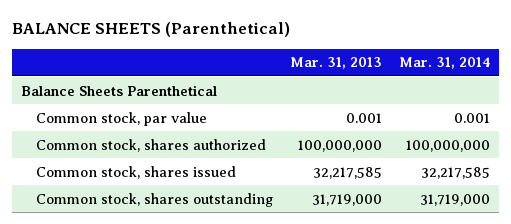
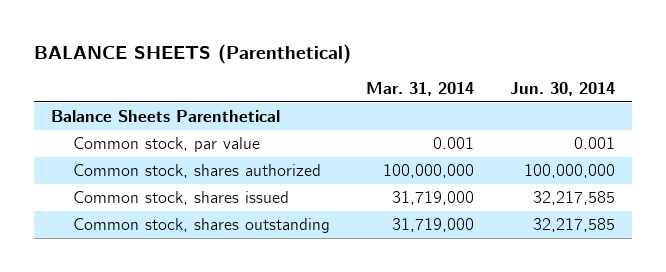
- | Mar. 31, 2013 | Mar. 31, 2014
+ | Mar. 31, 2014 | Jun. 30, 2014
- Common stock, shares issued | 32,217,585 | 32,217,585
+ Common stock, shares issued | 31,719,000 | 32,217,585

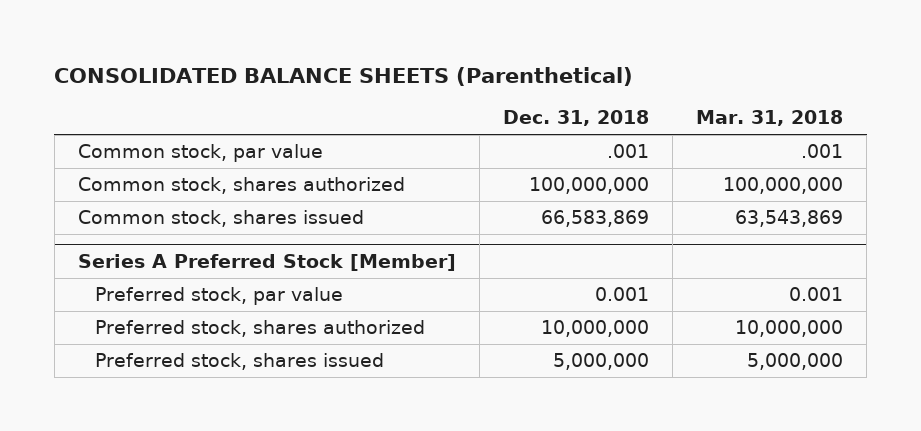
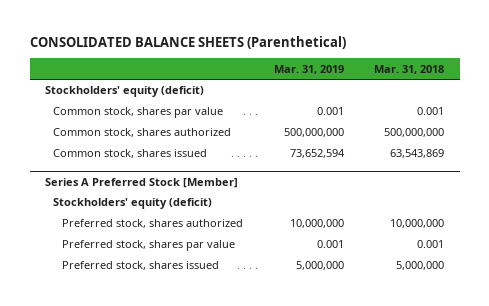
- | Dec. 31, 2018 | Mar. 31, 2018
+ | Mar. 31, 2019 | Mar. 31, 2018
- Common stock, par value | .001 | .001
- Common stock, shares authorized | 100,000,000 | 100,000,000
+ Stockholders' equity (deficit)
+ Common stock, shares par value | 0.001 | 0.001
+ Common stock, shares authorized | 500,000,000 | 500,000,000
@ Series A Preferred Stock [Member]
- Preferred stock, par value | 0.001 | 0.001
+ Stockholders' equity (deficit)
+ Preferred stock, shares par value | 0.001 | 0.001

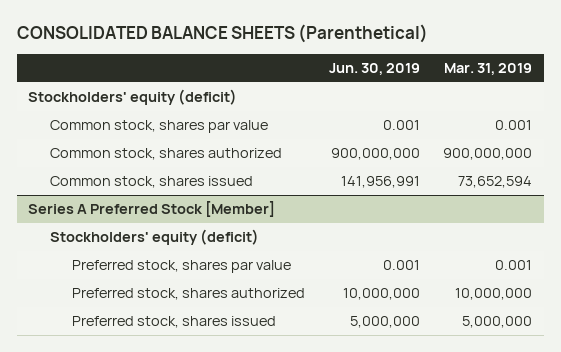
- | Mar. 31, 2019 | Mar. 31, 2018
+ | Jun. 30, 2019 | Mar. 31, 2019
- Common stock, shares authorized | 500,000,000 | 500,000,000
+ Common stock, shares authorized | 900,000,000 | 900,000,000
@ Series A Preferred Stock [Member]
moved down: Preferred stock, shares authorized | 10,000,000 | 10,000,000

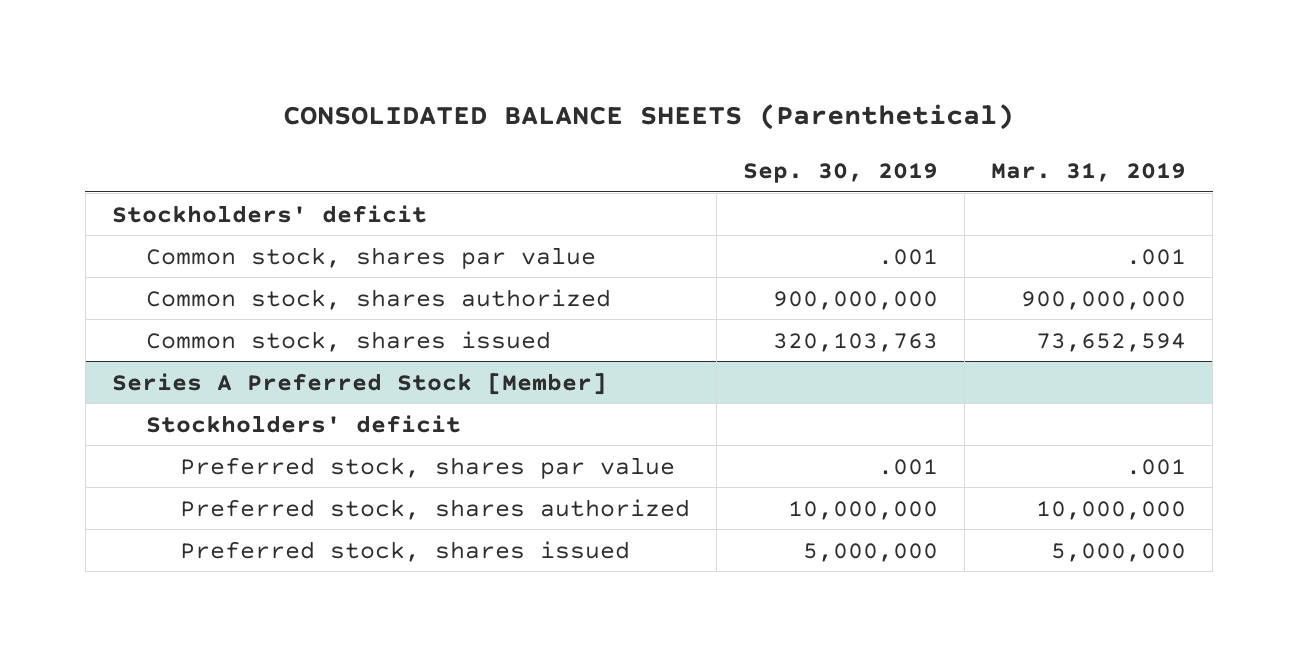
- | Jun. 30, 2019 | Mar. 31, 2019
+ | Sep. 30, 2019 | Mar. 31, 2019
- Stockholders' equity (deficit)
- Common stock, shares par value | 0.001 | 0.001
+ Stockholders' deficit
+ Common stock, shares par value | .001 | .001
@ Series A Preferred Stock [Member]
- Stockholders' equity (deficit)
- Preferred stock, shares par value | 0.001 | 0.001
+ Stockholders' deficit
+ Preferred stock, shares par value | .001 | .001

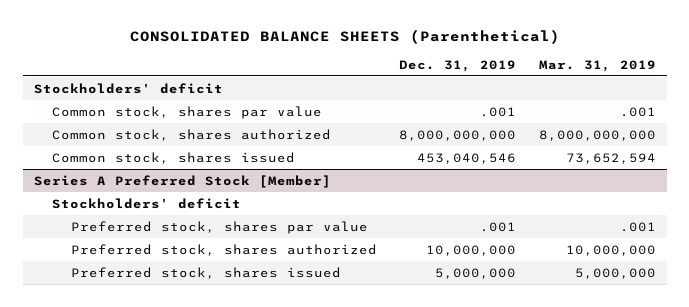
- | Sep. 30, 2019 | Mar. 31, 2019
+ | Dec. 31, 2019 | Mar. 31, 2019
- Common stock, shares authorized | 900,000,000 | 900,000,000
+ Common stock, shares authorized | 8,000,000,000 | 8,000,000,000

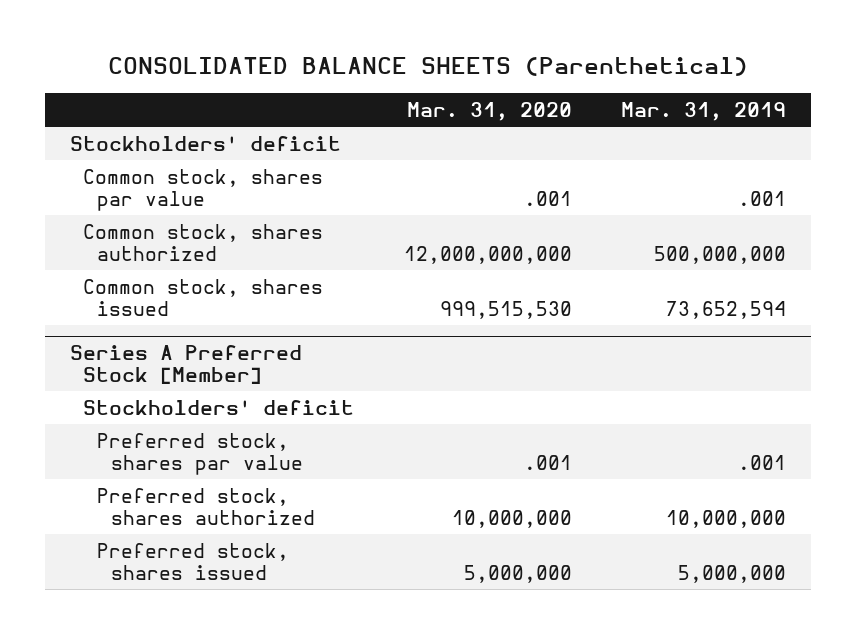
- | Dec. 31, 2019 | Mar. 31, 2019
+ | Mar. 31, 2020 | Mar. 31, 2019
- Common stock, shares authorized | 8,000,000,000 | 8,000,000,000
+ Common stock, shares authorized | 12,000,000,000 | 500,000,000

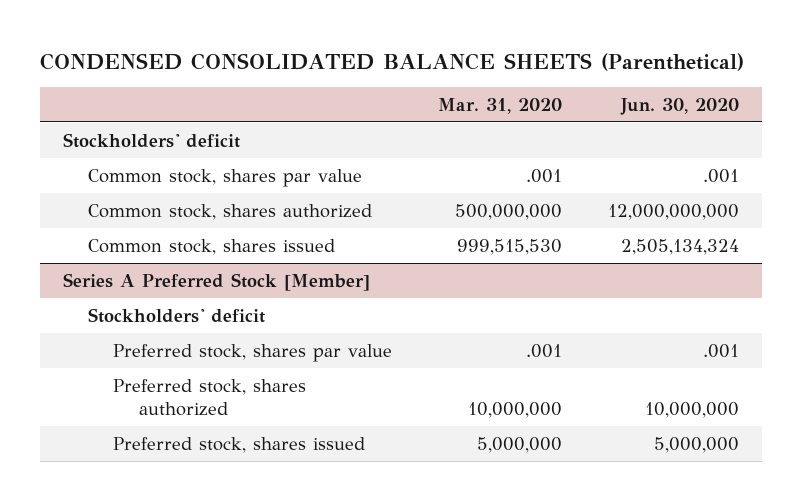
- CONSOLIDATED BALANCE SHEETS (Parenthetical)
+ CONDENSED CONSOLIDATED BALANCE SHEETS (Parenthetical)
- | Mar. 31, 2020 | Mar. 31, 2019
+ | Mar. 31, 2020 | Jun. 30, 2020
- Common stock, shares authorized | 12,000,000,000 | 500,000,000
+ Common stock, shares authorized | 500,000,000 | 12,000,000,000

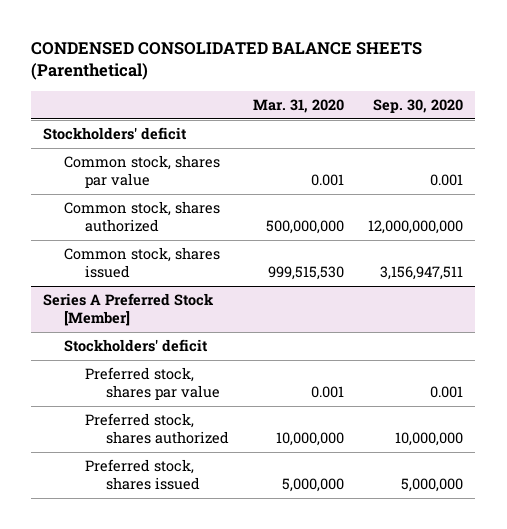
- | Mar. 31, 2020 | Jun. 30, 2020
+ | Mar. 31, 2020 | Sep. 30, 2020
- Common stock, shares par value | .001 | .001
+ Common stock, shares par value | 0.001 | 0.001
@ Series A Preferred Stock [Member]
- Preferred stock, shares par value | .001 | .001
+ Preferred stock, shares par value | 0.001 | 0.001

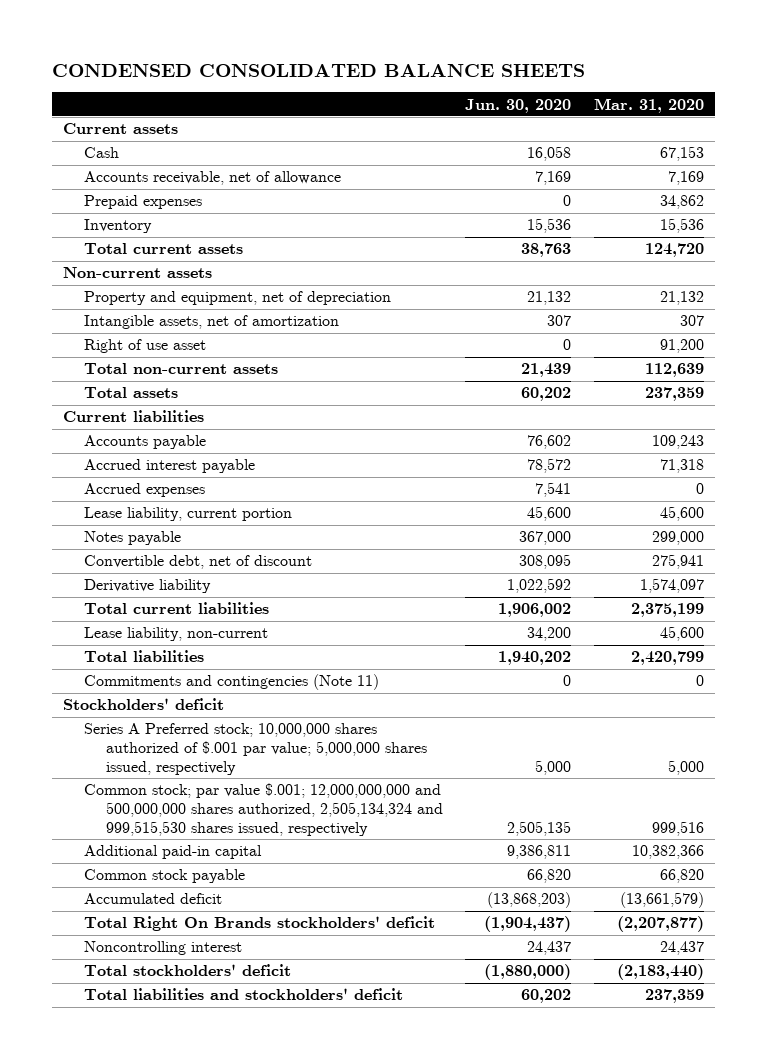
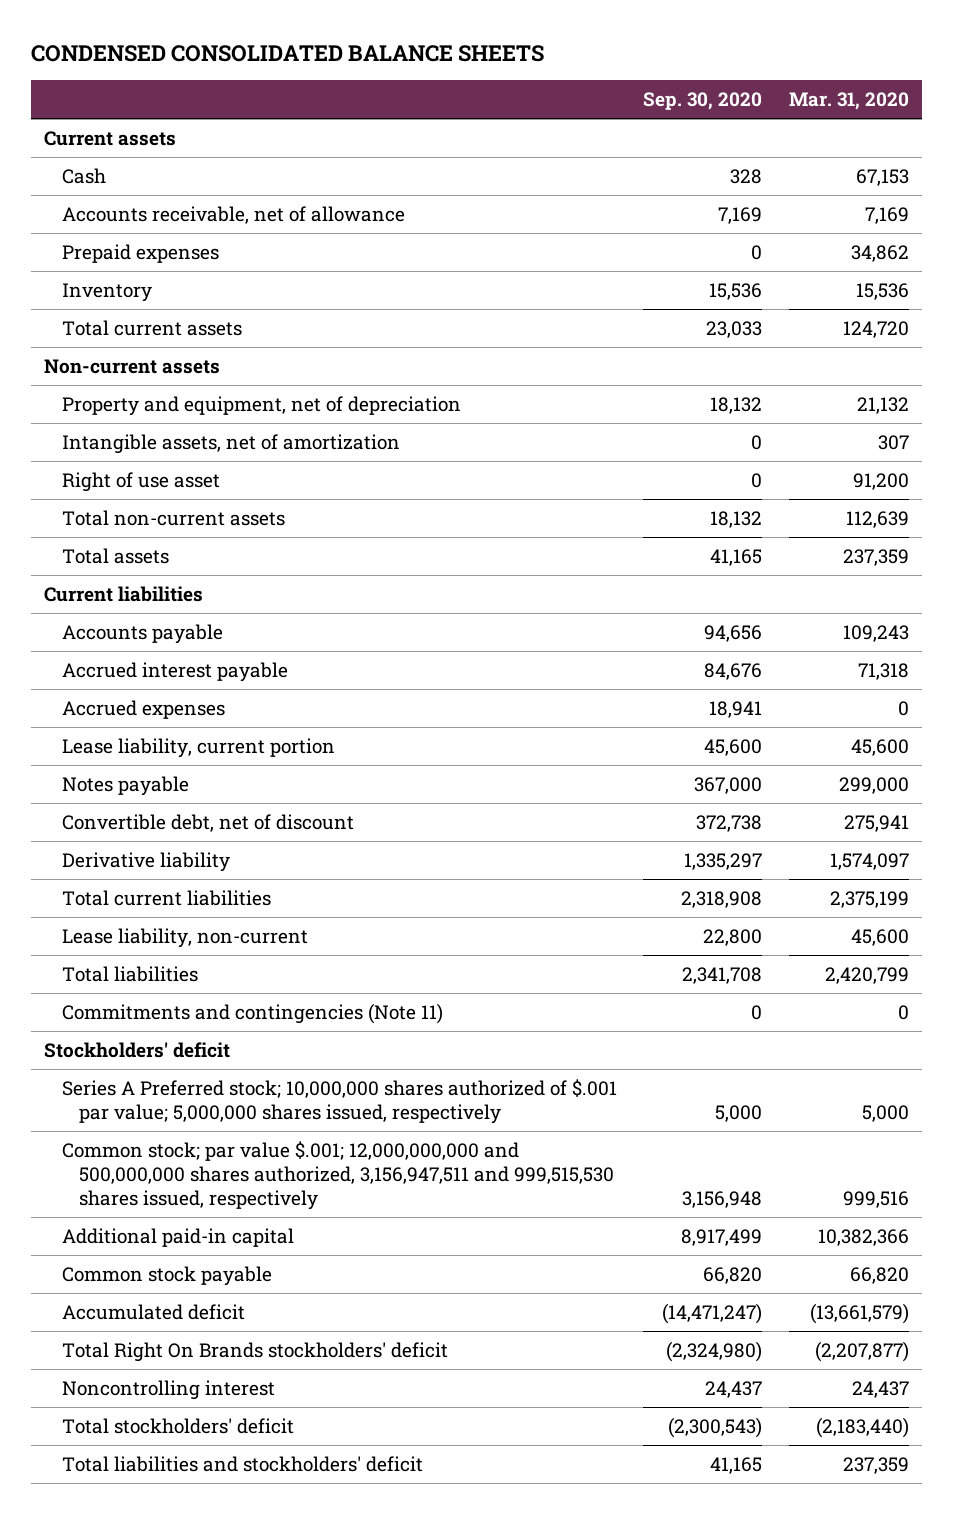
- | Jun. 30, 2020 | Mar. 31, 2020
+ | Sep. 30, 2020 | Mar. 31, 2020
- Common stock; par value $.001; 12,000,000,000 and 500,000,000 shares authorized, 2,505,134,324 and 999,515,530 shares issued, respectively | 2,505,135 | 999,516
+ Common stock; par value $.001; 12,000,000,000 and 500,000,000 shares authorized, 3,156,947,511 and 999,515,530 shares issued, respectively | 3,156,948 | 999,516

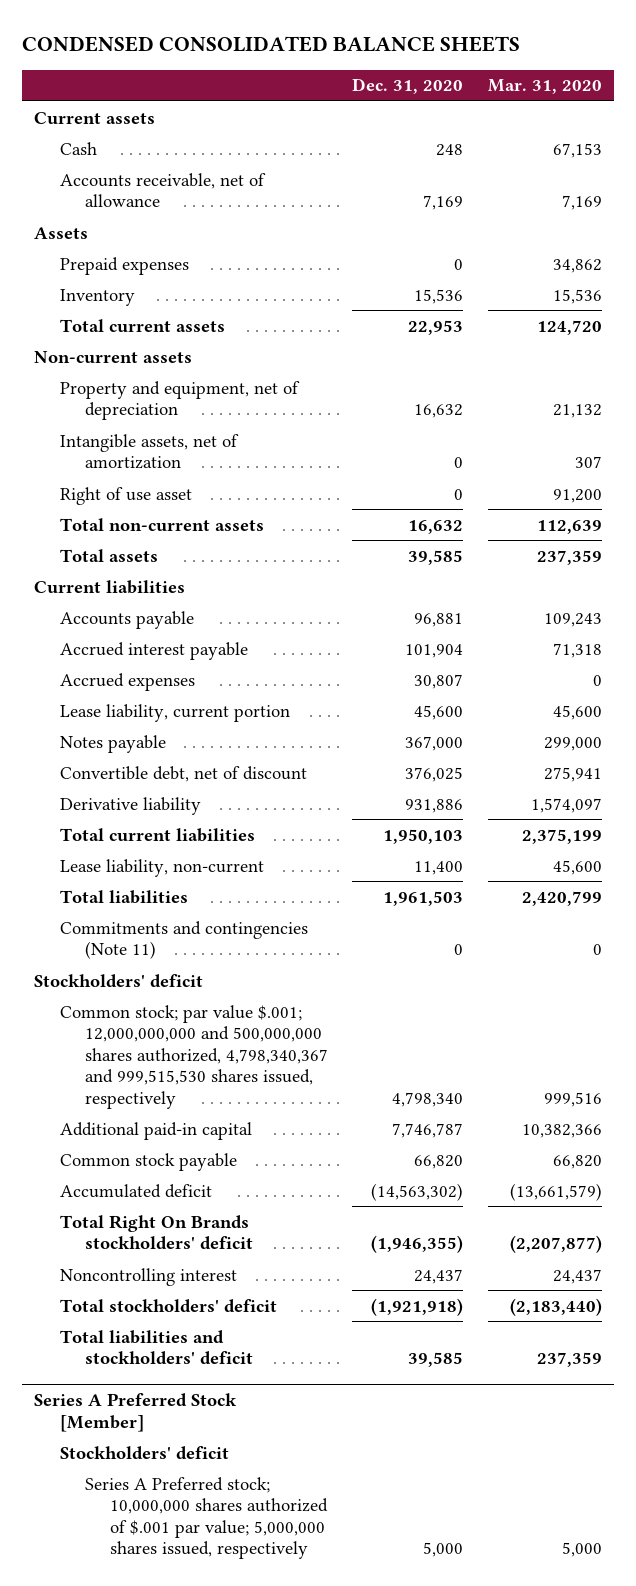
- | Sep. 30, 2020 | Mar. 31, 2020
+ | Dec. 31, 2020 | Mar. 31, 2020
+ Assets
- Series A Preferred stock; 10,000,000 shares authorized of $.001 par value; 5,000,000 shares issued, respectively | 5,000 | 5,000
- Common stock; par value $.001; 12,000,000,000 and 500,000,000 shares authorized, 3,156,947,511 and 999,515,530 shares issued, respectively | 3,156,948 | 999,516
+ Common stock; par value $.001; 12,000,000,000 and 500,000,000 shares authorized, 4,798,340,367 and 999,515,530 shares issued, respectively | 4,798,340 | 999,516
+ Series A Preferred Stock [Member]
+ Stockholders' deficit
+ Series A Preferred stock; 10,000,000 shares authorized of $.001 par value; 5,000,000 shares issued, respectively | 5,000 | 5,000

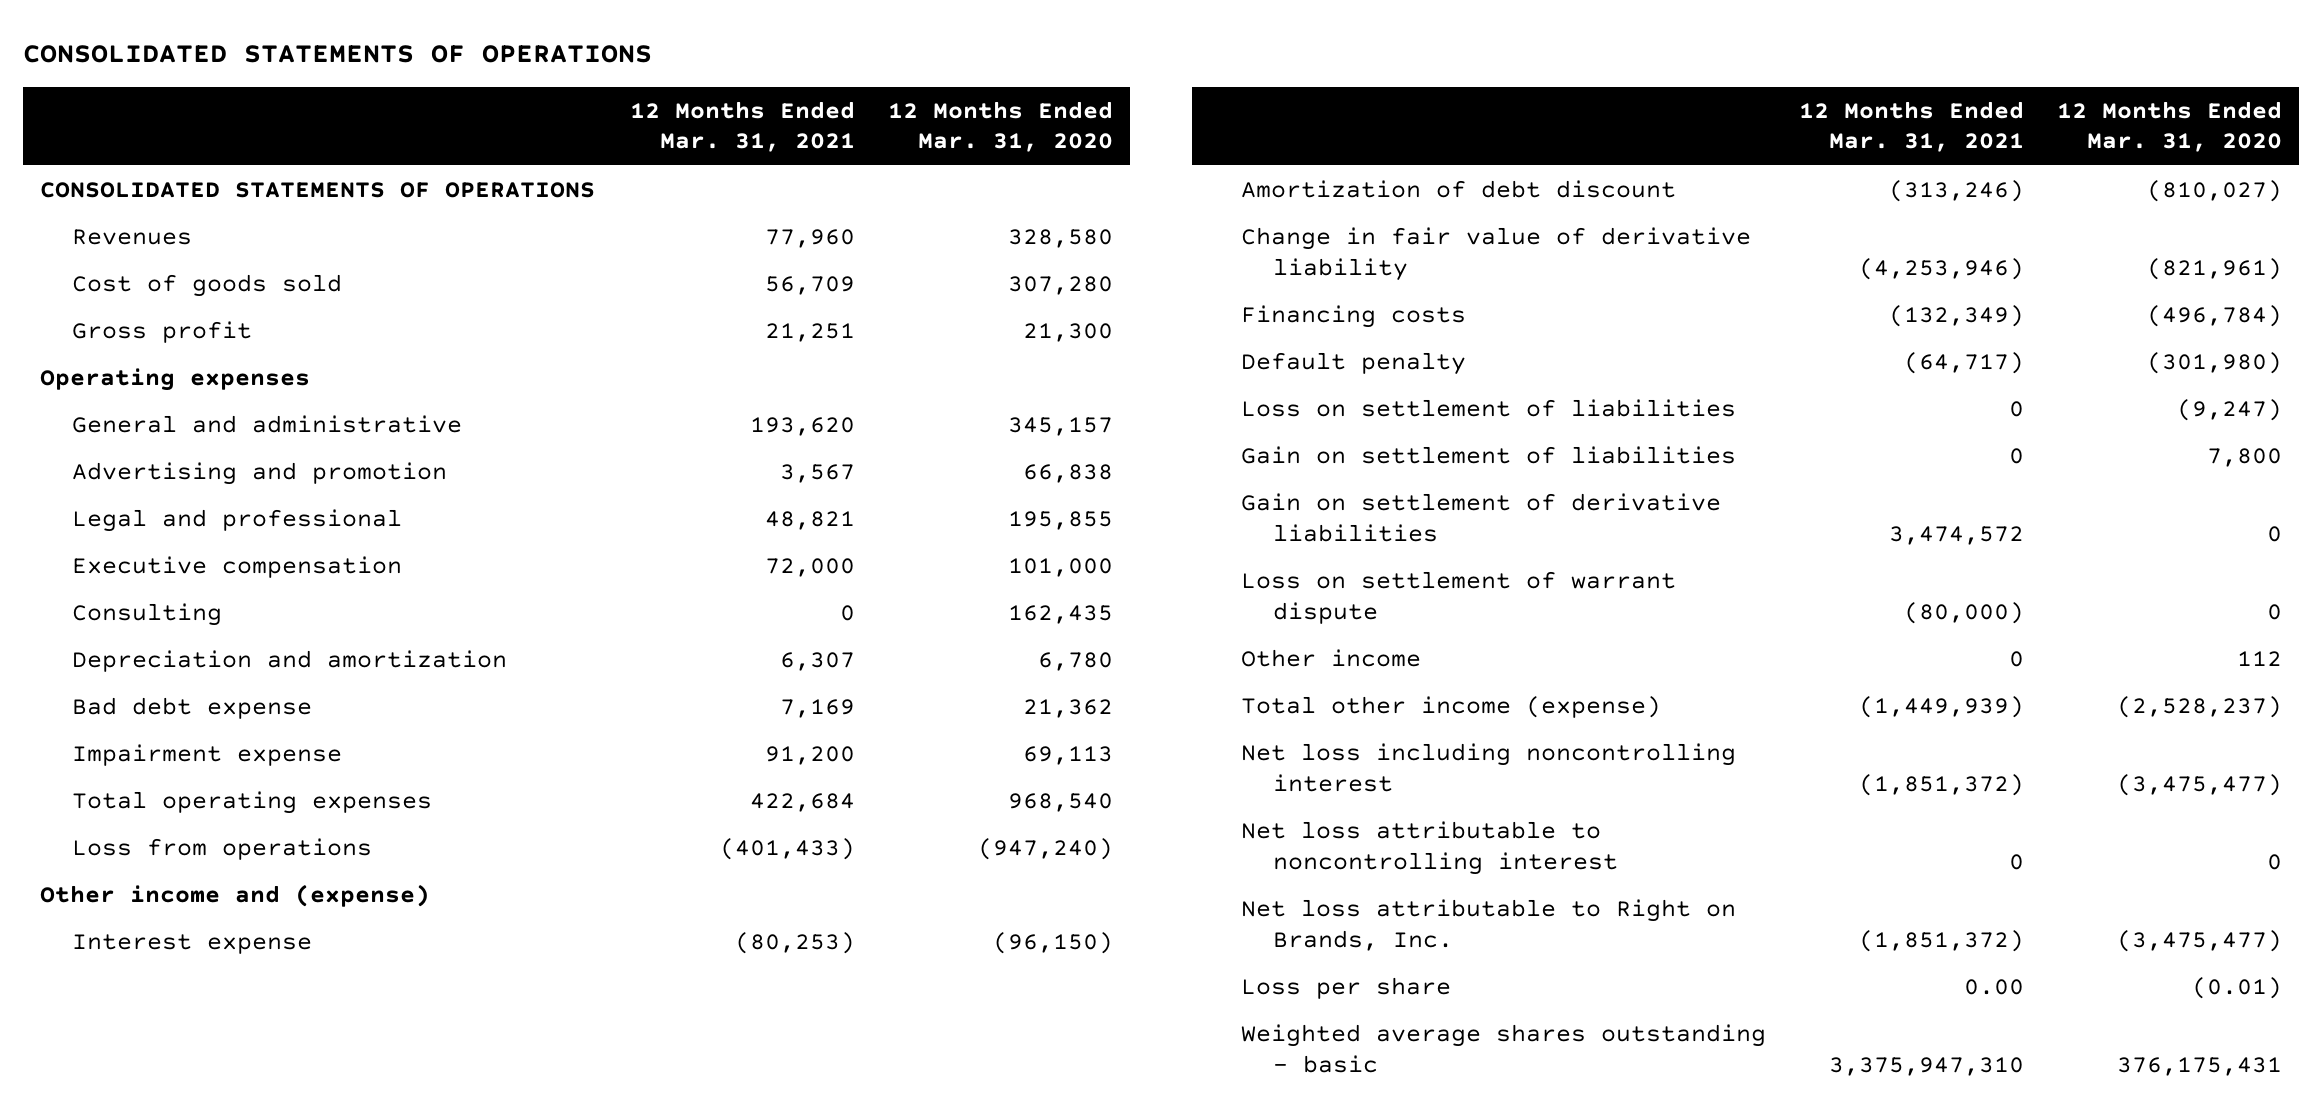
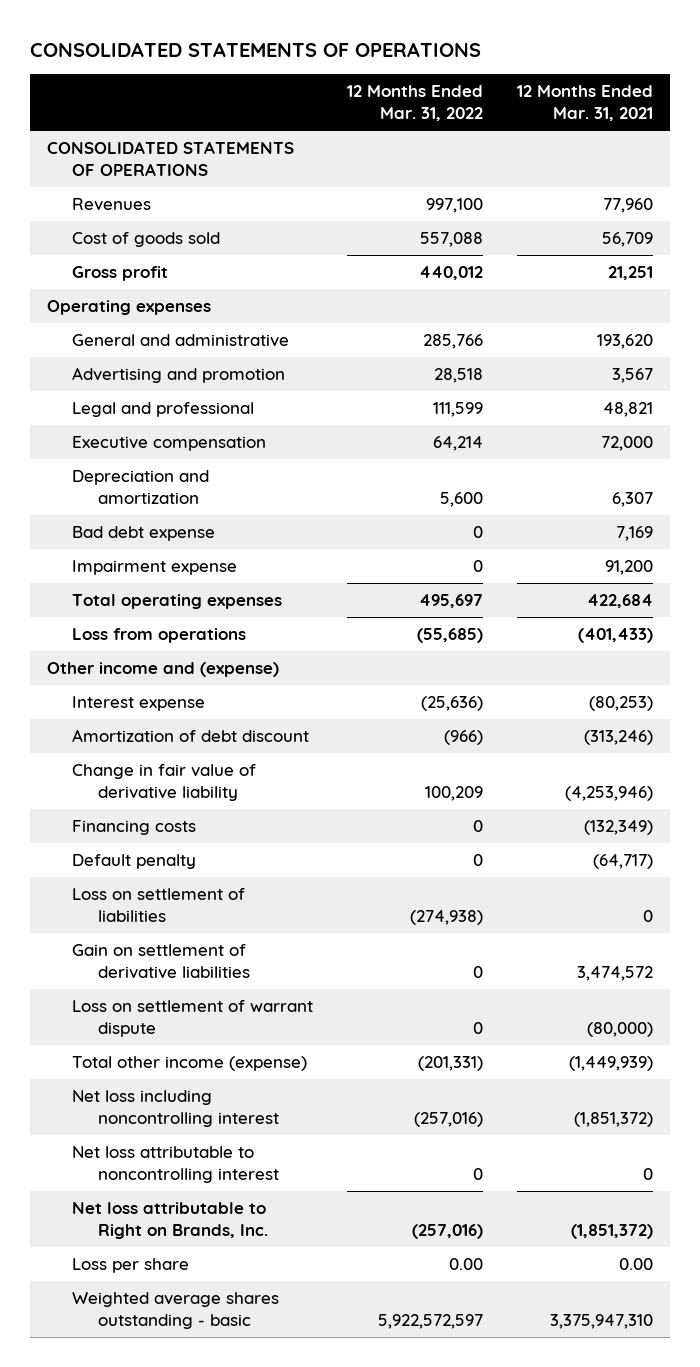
- | 12 Months Ended Mar. 31, 2021 | 12 Months Ended Mar. 31, 2020
+ | 12 Months Ended Mar. 31, 2022 | 12 Months Ended Mar. 31, 2021
- Consulting | 0 | 162,435
- Gain on settlement of liabilities | 0 | 7,800
- Other income | 0 | 112

